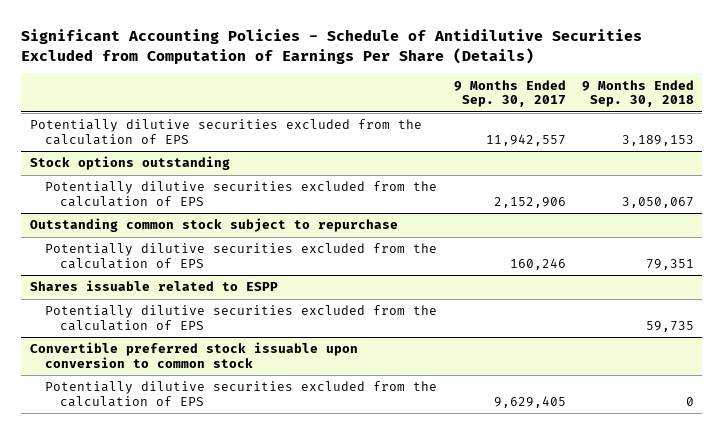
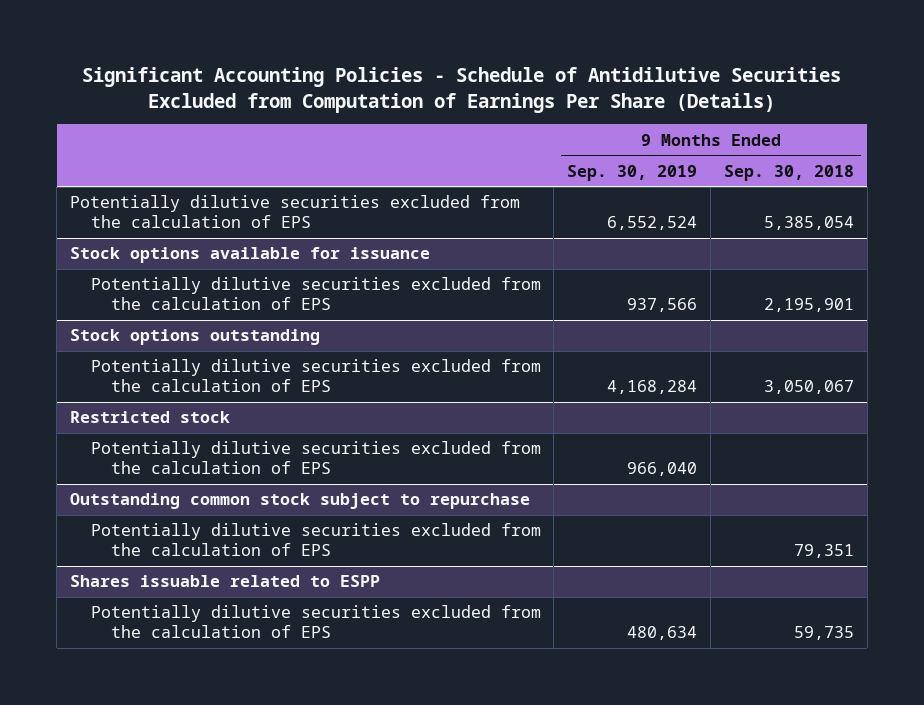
- | 9 Months Ended Sep. 30, 2017 | 9 Months Ended Sep. 30, 2018
+ | 9 Months Ended Sep. 30, 2019 | 9 Months Ended Sep. 30, 2018
- Potentially dilutive securities excluded from the calculation of EPS | 11,942,557 | 3,189,153
+ Potentially dilutive securities excluded from the calculation of EPS | 6,552,524 | 5,385,054
+ Stock options available for issuance
+ Potentially dilutive securities excluded from the calculation of EPS | 937,566 | 2,195,901
+ Restricted stock
+ Potentially dilutive securities excluded from the calculation of EPS | 966,040 |
- Convertible preferred stock issuable upon conversion to common stock
- Potentially dilutive securities excluded from the calculation of EPS | 9,629,405 | 0

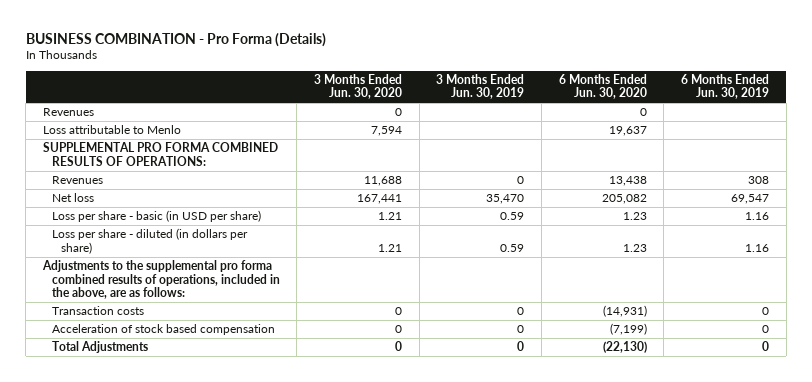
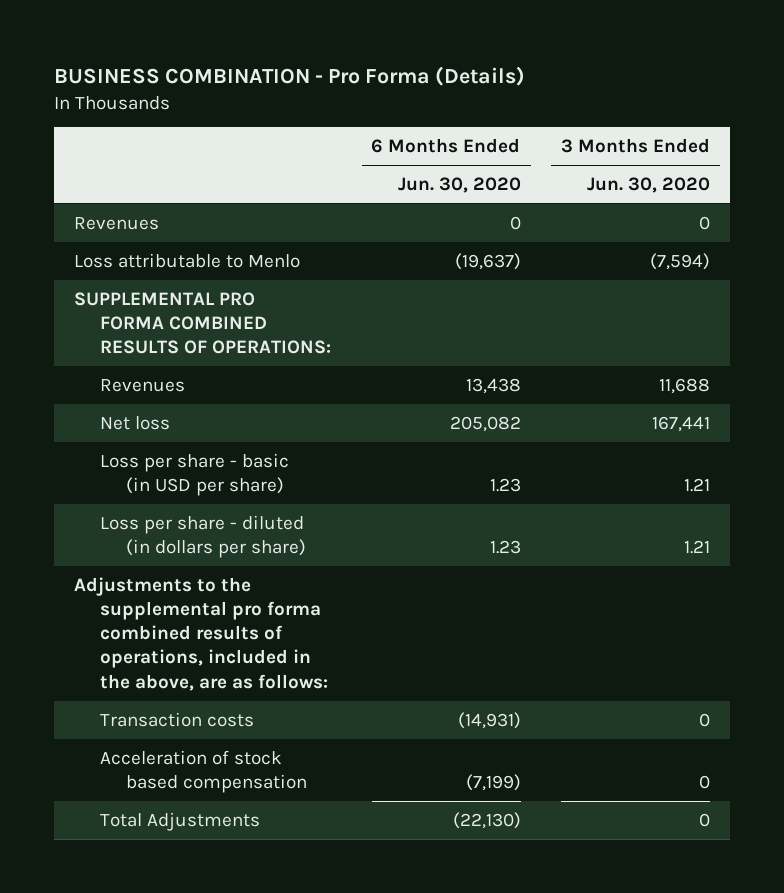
- | 3 Months Ended Jun. 30, 2020 | 3 Months Ended Jun. 30, 2019 | 6 Months Ended Jun. 30, 2020 | 6 Months Ended Jun. 30, 2019
+ | 6 Months Ended Jun. 30, 2020 | 3 Months Ended Jun. 30, 2020
- Loss attributable to Menlo | 7,594 | | 19,637 |
+ Loss attributable to Menlo | (19,637) | (7,594)

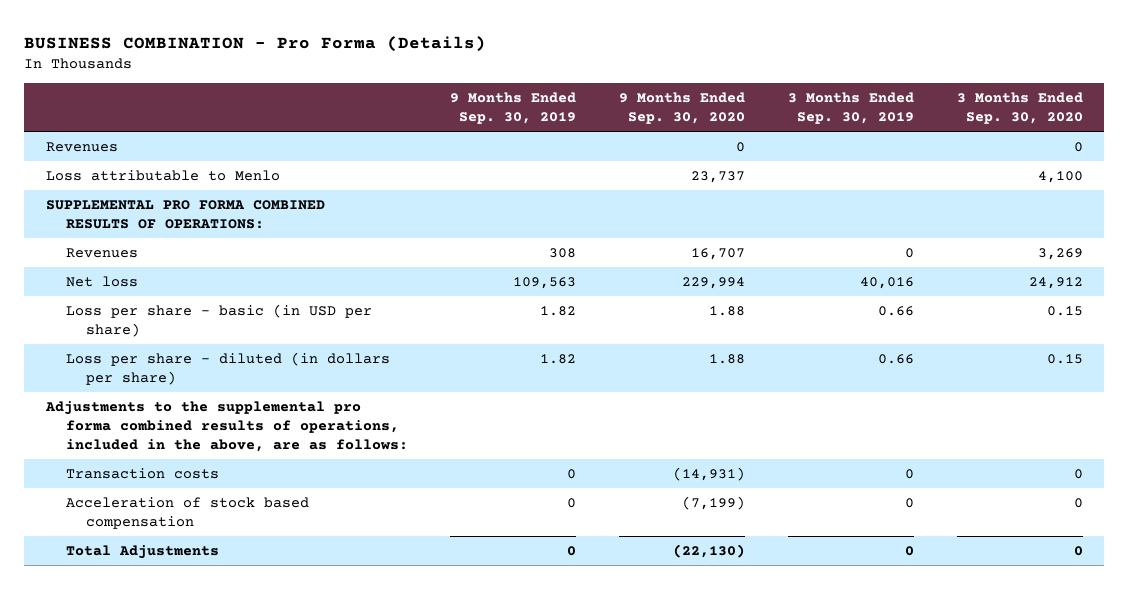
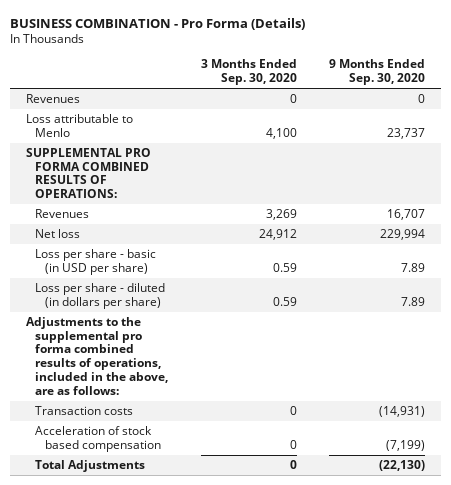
- | 9 Months Ended Sep. 30, 2019 | 9 Months Ended Sep. 30, 2020 | 3 Months Ended Sep. 30, 2019 | 3 Months Ended Sep. 30, 2020
+ | 3 Months Ended Sep. 30, 2020 | 9 Months Ended Sep. 30, 2020
- Loss per share - basic (in USD per share) | 1.82 | 1.88 | 0.66 | 0.15
- Loss per share - diluted (in dollars per share) | 1.82 | 1.88 | 0.66 | 0.15
+ Loss per share - basic (in USD per share) | 0.59 | 7.89
+ Loss per share - diluted (in dollars per share) | 0.59 | 7.89

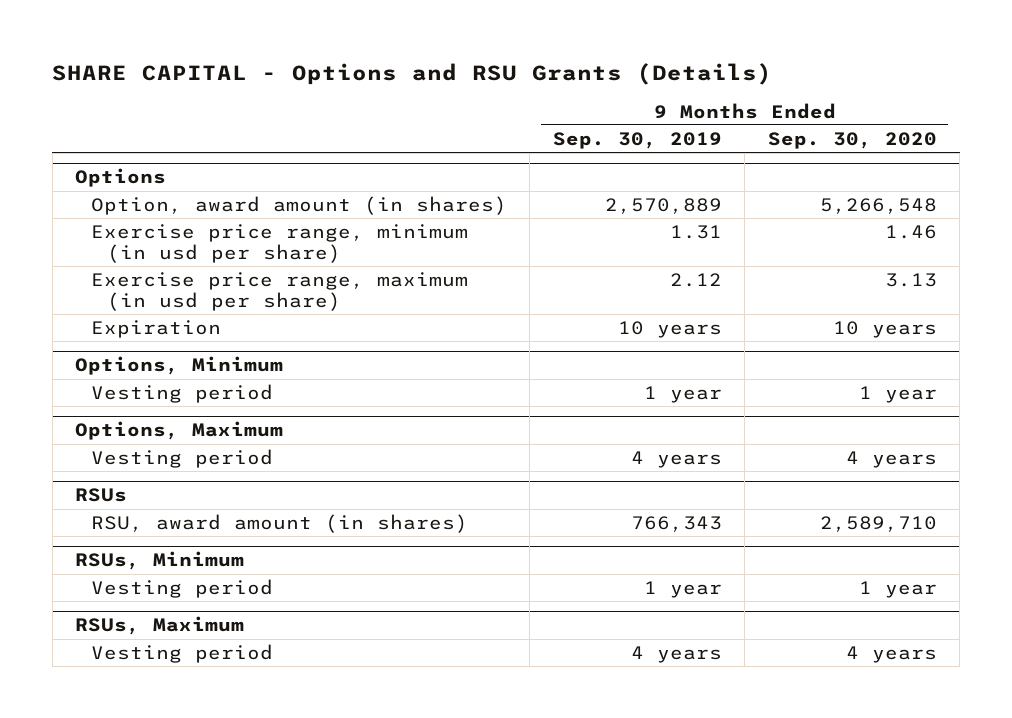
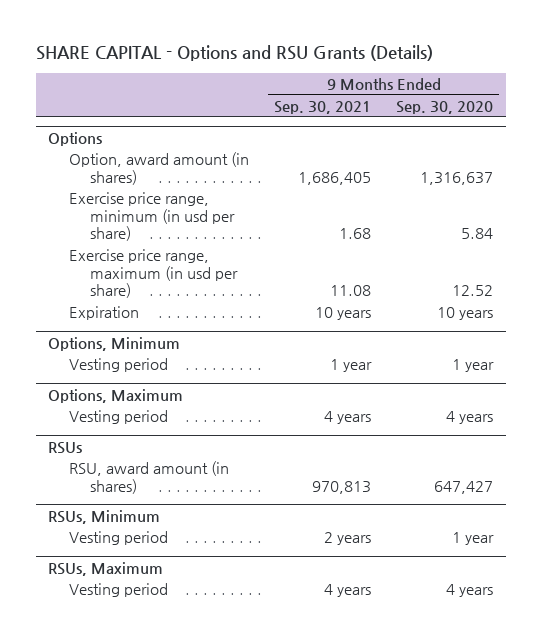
- | 9 Months Ended Sep. 30, 2019 | 9 Months Ended Sep. 30, 2020
+ | 9 Months Ended Sep. 30, 2021 | 9 Months Ended Sep. 30, 2020
@ Options
- Option, award amount (in shares) | 2,570,889 | 5,266,548
- Exercise price range, minimum (in usd per share) | 1.31 | 1.46
- Exercise price range, maximum (in usd per share) | 2.12 | 3.13
+ Option, award amount (in shares) | 1,686,405 | 1,316,637
+ Exercise price range, minimum (in usd per share) | 1.68 | 5.84
+ Exercise price range, maximum (in usd per share) | 11.08 | 12.52
@ RSUs
- RSU, award amount (in shares) | 766,343 | 2,589,710
+ RSU, award amount (in shares) | 970,813 | 647,427

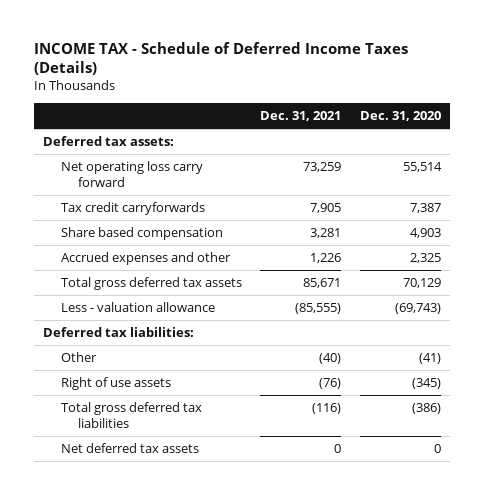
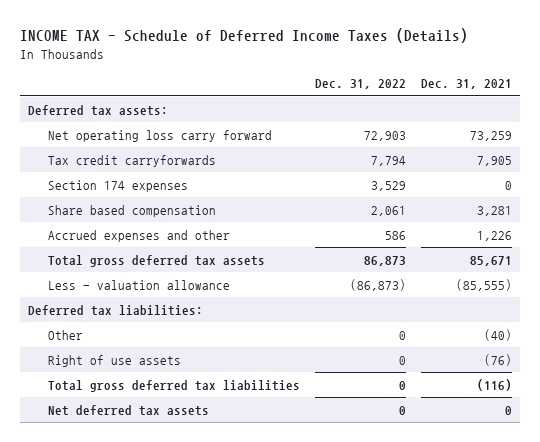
- | Dec. 31, 2021 | Dec. 31, 2020
+ | Dec. 31, 2022 | Dec. 31, 2021
+ Section 174 expenses | 3,529 | 0

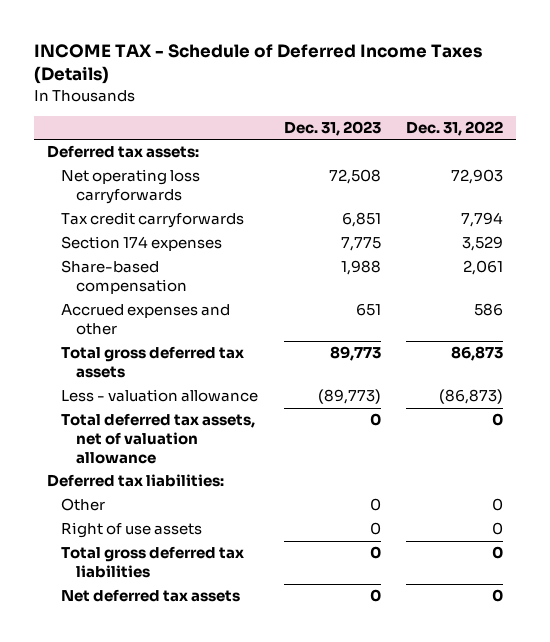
- | Dec. 31, 2022 | Dec. 31, 2021
+ | Dec. 31, 2023 | Dec. 31, 2022
- Net operating loss carry forward | 72,903 | 73,259
+ Net operating loss carryforwards | 72,508 | 72,903
- Share based compensation | 2,061 | 3,281
+ Share-based compensation | 1,988 | 2,061
+ Total deferred tax assets, net of valuation allowance | 0 | 0

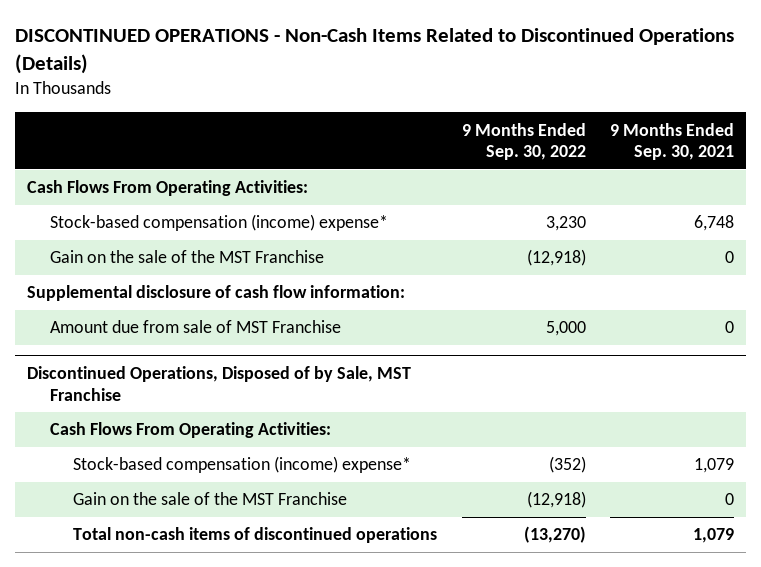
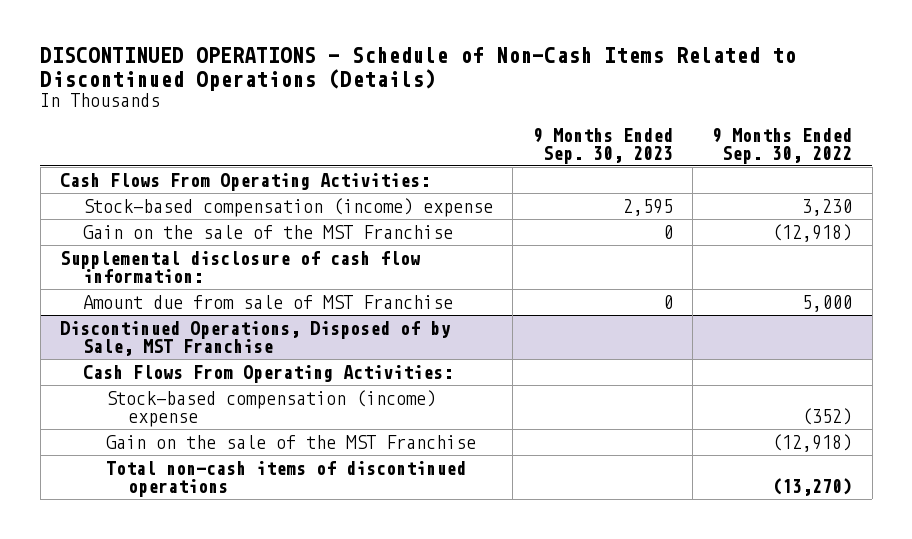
- DISCONTINUED OPERATIONS - Non-Cash Items Related to Discontinued Operations (Details)
+ DISCONTINUED OPERATIONS - Schedule of Non-Cash Items Related to Discontinued Operations (Details)
- | 9 Months Ended Sep. 30, 2022 | 9 Months Ended Sep. 30, 2021
+ | 9 Months Ended Sep. 30, 2023 | 9 Months Ended Sep. 30, 2022
- Stock-based compensation (income) expense* | 3,230 | 6,748
+ Stock-based compensation (income) expense | 2,595 | 3,230
@ Discontinued Operations, Disposed of by Sale, MST Franchise
- Stock-based compensation (income) expense* | (352) | 1,079
+ Stock-based compensation (income) expense | | (352)

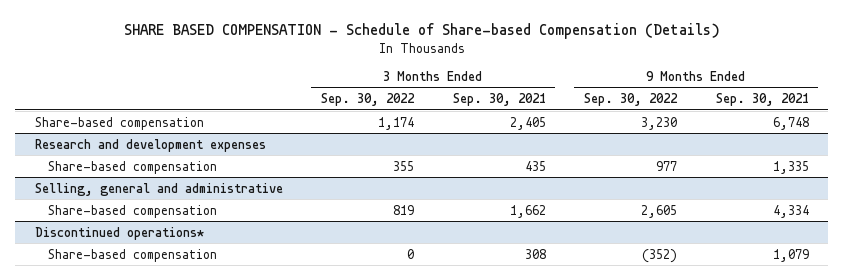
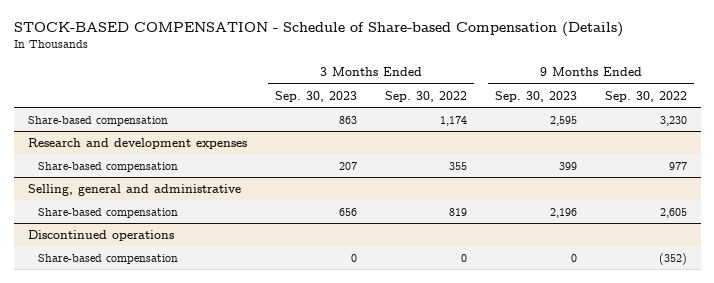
- SHARE BASED COMPENSATION - Schedule of Share-based Compensation (Details)
+ STOCK-BASED COMPENSATION - Schedule of Share-based Compensation (Details)
- | 3 Months Ended Sep. 30, 2022 | 3 Months Ended Sep. 30, 2021 | 9 Months Ended Sep. 30, 2022 | 9 Months Ended Sep. 30, 2021
+ | 3 Months Ended Sep. 30, 2023 | 3 Months Ended Sep. 30, 2022 | 9 Months Ended Sep. 30, 2023 | 9 Months Ended Sep. 30, 2022
- Discontinued operations*
+ Discontinued operations

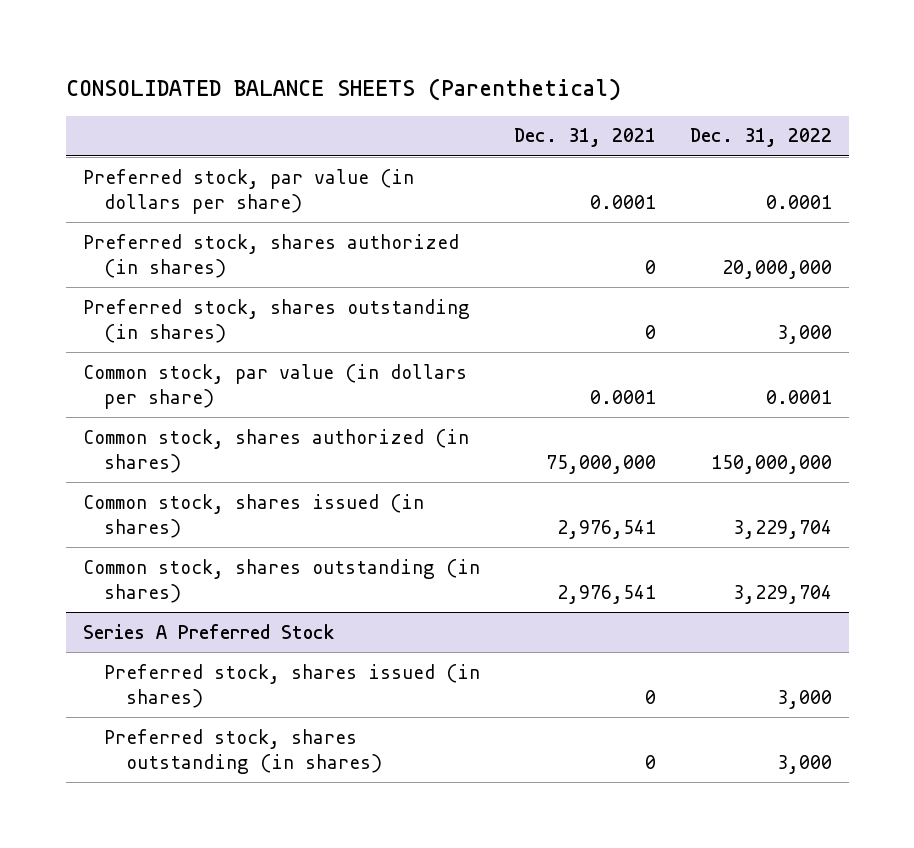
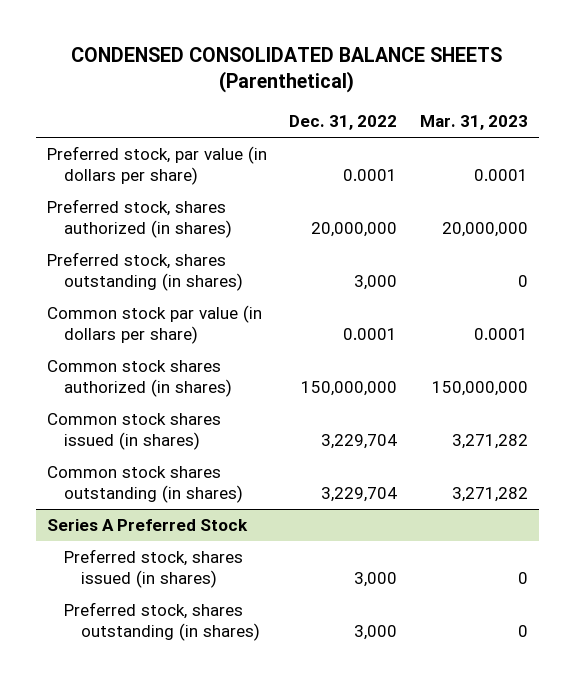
- CONSOLIDATED BALANCE SHEETS (Parenthetical)
+ CONDENSED CONSOLIDATED BALANCE SHEETS (Parenthetical)
- | Dec. 31, 2021 | Dec. 31, 2022
+ | Dec. 31, 2022 | Mar. 31, 2023
- Common stock, par value (in dollars per share) | 0.0001 | 0.0001
- Common stock, shares authorized (in shares) | 75,000,000 | 150,000,000
- Common stock, shares issued (in shares) | 2,976,541 | 3,229,704
- Common stock, shares outstanding (in shares) | 2,976,541 | 3,229,704
+ Common stock par value (in dollars per share) | 0.0001 | 0.0001
+ Common stock shares authorized (in shares) | 150,000,000 | 150,000,000
+ Common stock shares issued (in shares) | 3,229,704 | 3,271,282
+ Common stock shares outstanding (in shares) | 3,229,704 | 3,271,282

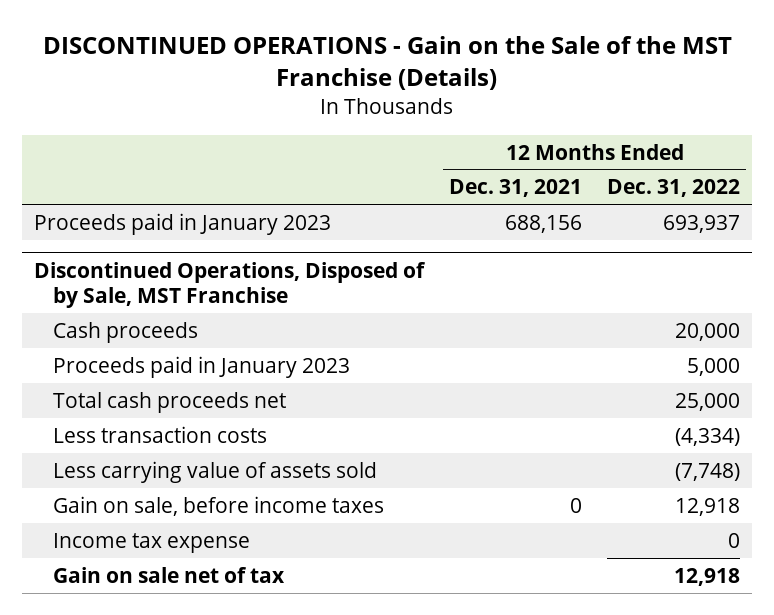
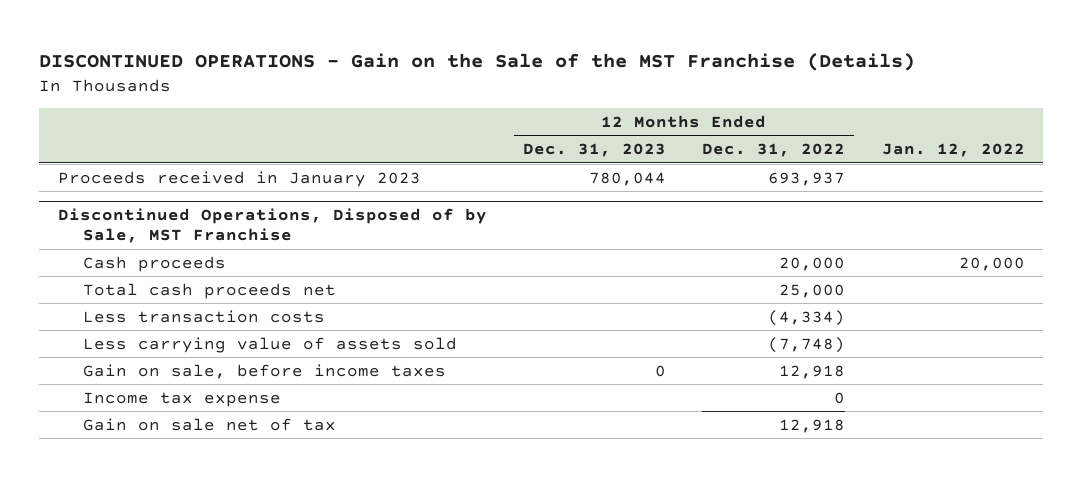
- | 12 Months Ended Dec. 31, 2021 | 12 Months Ended Dec. 31, 2022
+ | 12 Months Ended Dec. 31, 2023 | 12 Months Ended Dec. 31, 2022 | Jan. 12, 2022
- Proceeds paid in January 2023 | 688,156 | 693,937
+ Proceeds received in January 2023 | 780,044 | 693,937 |
@ Discontinued Operations, Disposed of by Sale, MST Franchise
- Proceeds paid in January 2023 | | 5,000

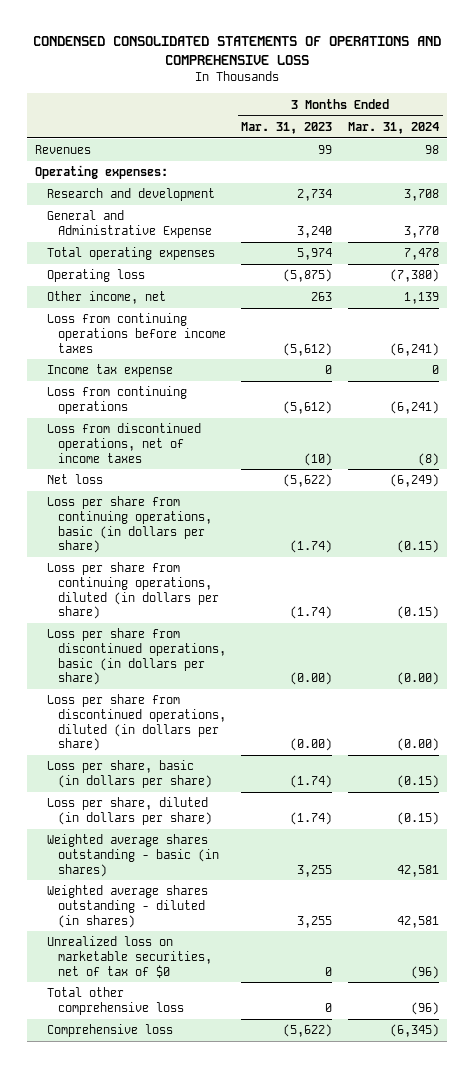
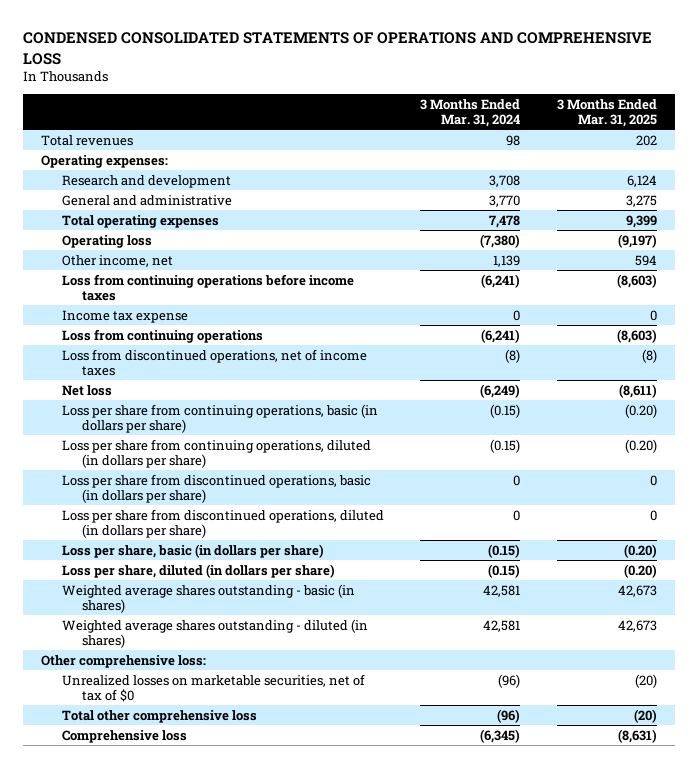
- | 3 Months Ended Mar. 31, 2023 | 3 Months Ended Mar. 31, 2024
+ | 3 Months Ended Mar. 31, 2024 | 3 Months Ended Mar. 31, 2025
- Revenues | 99 | 98
+ Total revenues | 98 | 202
- General and Administrative Expense | 3,240 | 3,770
+ General and administrative | 3,770 | 3,275
- Loss per share from discontinued operations, basic (in dollars per share) | (0.00) | (0.00)
- Loss per share from discontinued operations, diluted (in dollars per share) | (0.00) | (0.00)
+ Loss per share from discontinued operations, basic (in dollars per share) | 0 | 0
+ Loss per share from discontinued operations, diluted (in dollars per share) | 0 | 0
- Unrealized loss on marketable securities, net of tax of $0 | 0 | (96)
+ Other comprehensive loss:
+ Unrealized losses on marketable securities, net of tax of $0 | (96) | (20)

